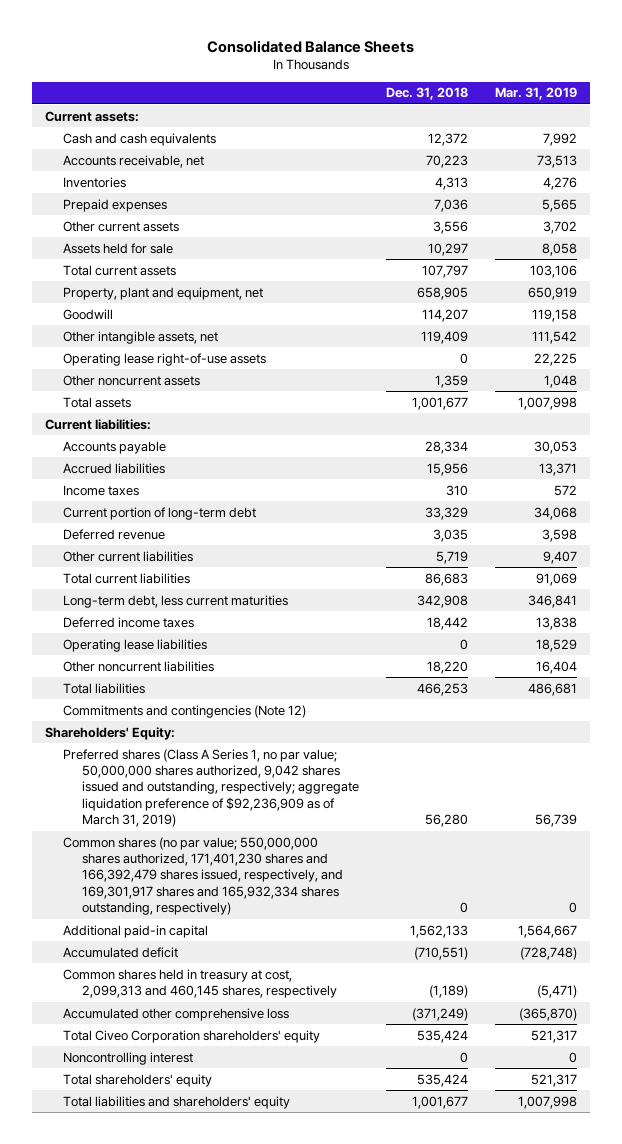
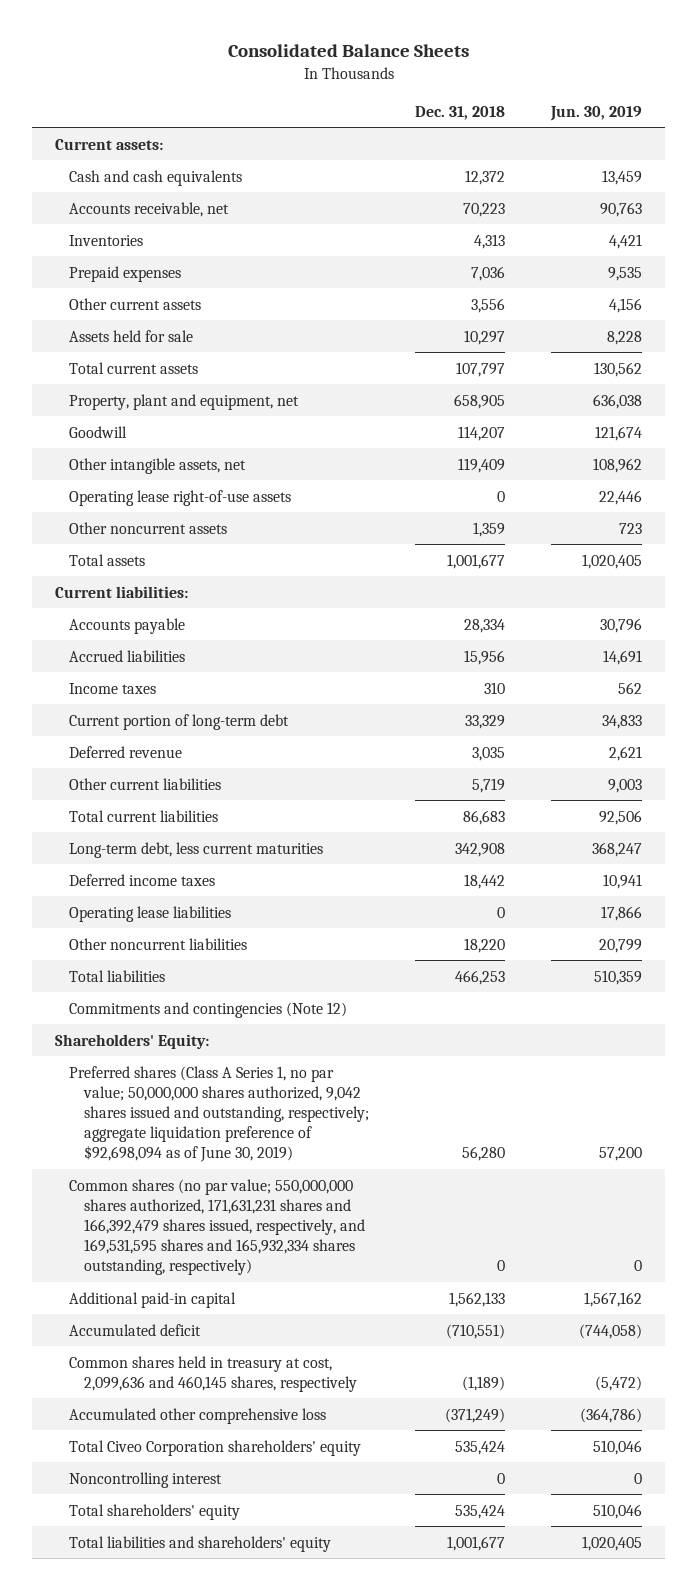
- | Dec. 31, 2018 | Mar. 31, 2019
+ | Dec. 31, 2018 | Jun. 30, 2019
- Preferred shares (Class A Series 1, no par value; 50,000,000 shares authorized, 9,042 shares issued and outstanding, respectively; aggregate liquidation preference of $92,236,909 as of March 31, 2019) | 56,280 | 56,739
- Common shares (no par value; 550,000,000 shares authorized, 171,401,230 shares and 166,392,479 shares issued, respectively, and 169,301,917 shares and 165,932,334 shares outstanding, respectively) | 0 | 0
+ Preferred shares (Class A Series 1, no par value; 50,000,000 shares authorized, 9,042 shares issued and outstanding, respectively; aggregate liquidation preference of $92,698,094 as of June 30, 2019) | 56,280 | 57,200
+ Common shares (no par value; 550,000,000 shares authorized, 171,631,231 shares and 166,392,479 shares issued, respectively, and 169,531,595 shares and 165,932,334 shares outstanding, respectively) | 0 | 0
- Common shares held in treasury at cost, 2,099,313 and 460,145 shares, respectively | (1,189) | (5,471)
+ Common shares held in treasury at cost, 2,099,636 and 460,145 shares, respectively | (1,189) | (5,472)

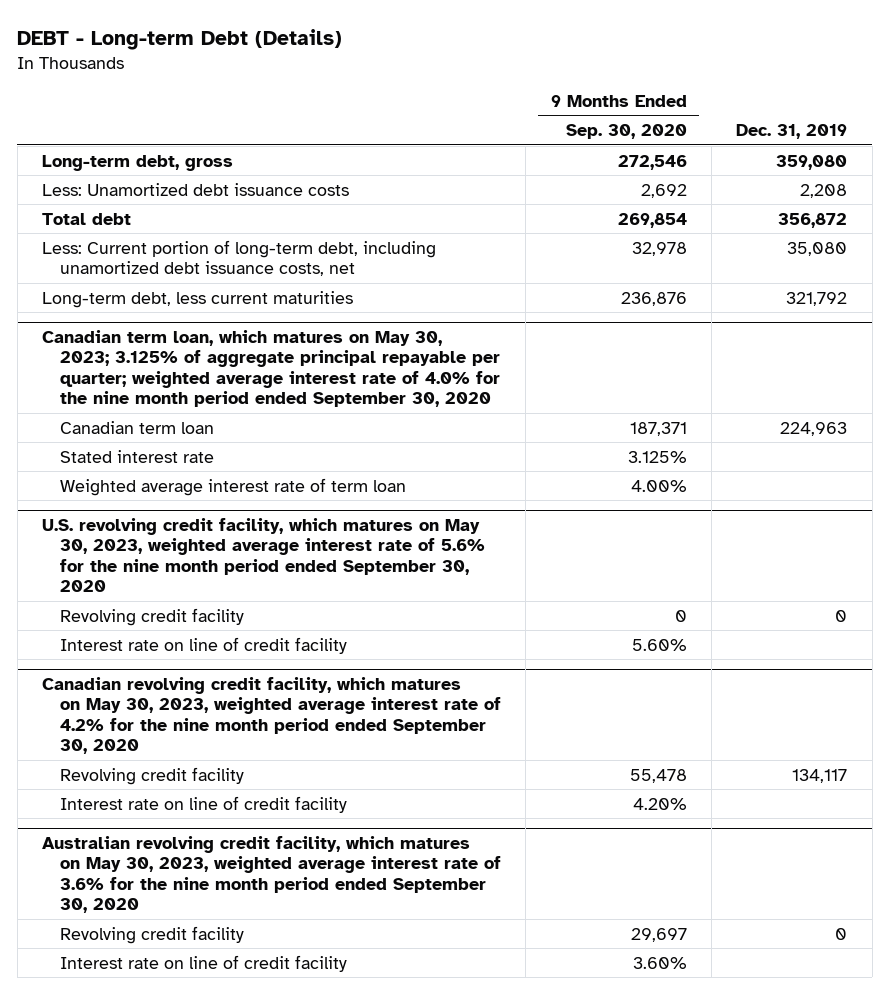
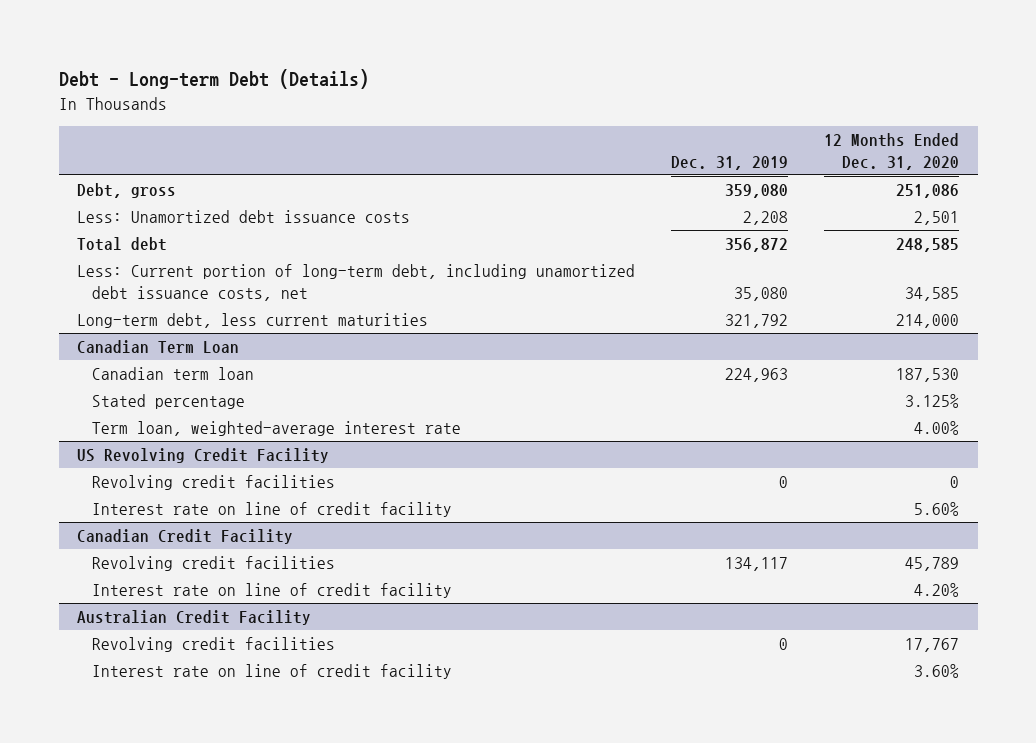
- DEBT - Long-term Debt (Details)
+ Debt - Long-term Debt (Details)
- | 9 Months Ended Sep. 30, 2020 | Dec. 31, 2019
+ | Dec. 31, 2019 | 12 Months Ended Dec. 31, 2020
- Long-term debt, gross | 272,546 | 359,080
+ Debt, gross | 359,080 | 251,086
- Canadian term loan, which matures on May 30, 2023; 3.125% of aggregate principal repayable per quarter; weighted average interest rate of 4.0% for the nine month period ended September 30, 2020
+ Canadian Term Loan
- Stated interest rate | 3.125% |
- Weighted average interest rate of term loan | 4.00% |
- U.S. revolving credit facility, which matures on May 30, 2023, weighted average interest rate of 5.6% for the nine month period ended September 30, 2020
- Revolving credit facility | 0 | 0
+ Stated percentage | | 3.125%
+ Term loan, weighted-average interest rate | | 4.00%
+ US Revolving Credit Facility
+ Revolving credit facilities | 0 | 0
- Canadian revolving credit facility, which matures on May 30, 2023, weighted average interest rate of 4.2% for the nine month period ended September 30, 2020
- Revolving credit facility | 55,478 | 134,117
+ Canadian Credit Facility
+ Revolving credit facilities | 134,117 | 45,789
- Australian revolving credit facility, which matures on May 30, 2023, weighted average interest rate of 3.6% for the nine month period ended September 30, 2020
- Revolving credit facility | 29,697 | 0
+ Australian Credit Facility
+ Revolving credit facilities | 0 | 17,767

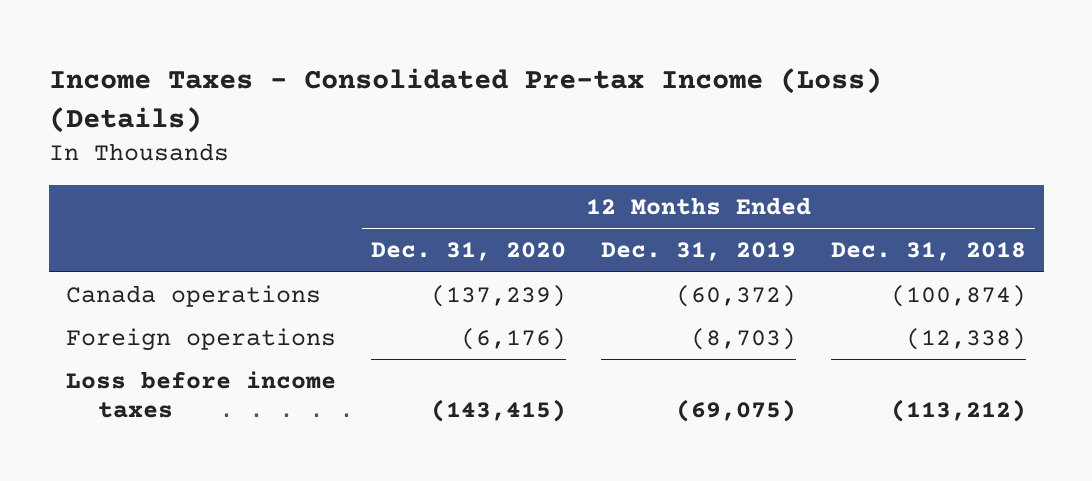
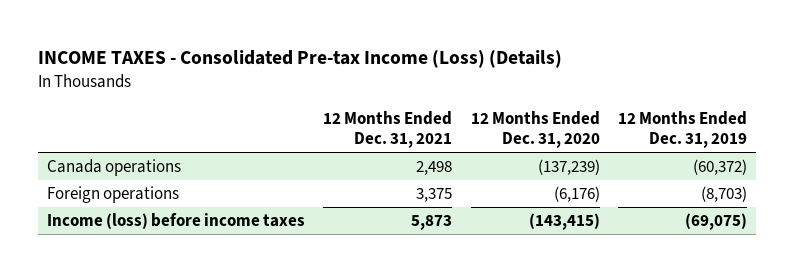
- Income Taxes - Consolidated Pre-tax Income (Loss) (Details)
+ INCOME TAXES - Consolidated Pre-tax Income (Loss) (Details)
- | 12 Months Ended Dec. 31, 2020 | 12 Months Ended Dec. 31, 2019 | 12 Months Ended Dec. 31, 2018
+ | 12 Months Ended Dec. 31, 2021 | 12 Months Ended Dec. 31, 2020 | 12 Months Ended Dec. 31, 2019
- Loss before income taxes | (143,415) | (69,075) | (113,212)
+ Income (loss) before income taxes | 5,873 | (143,415) | (69,075)

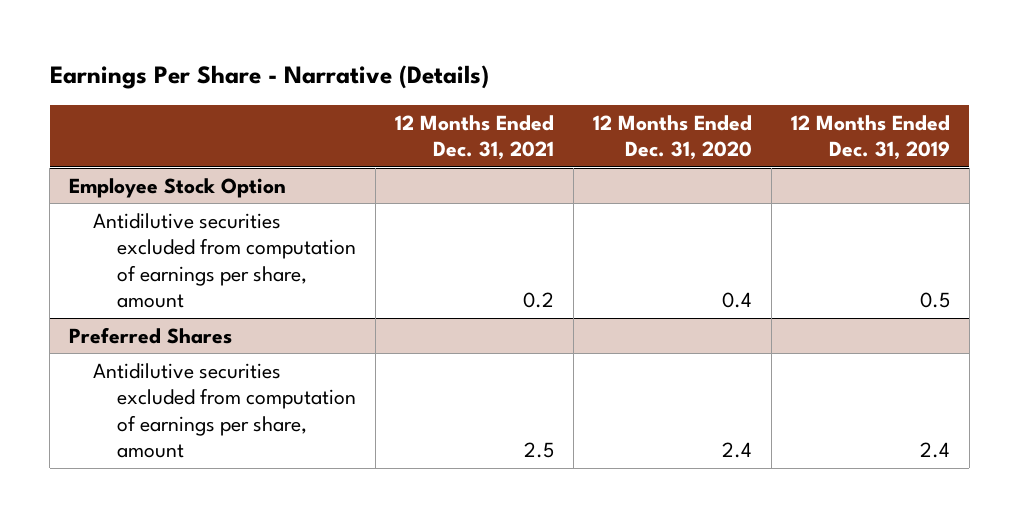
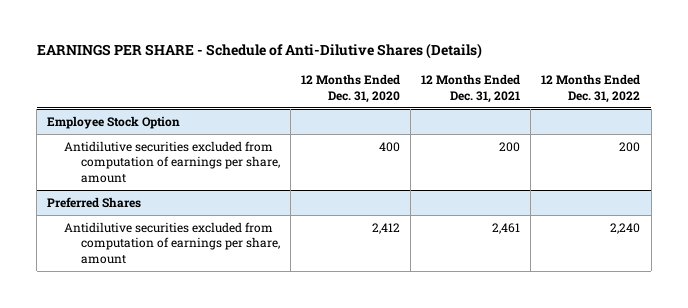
- Earnings Per Share - Narrative (Details)
+ EARNINGS PER SHARE - Schedule of Anti-Dilutive Shares (Details)
- | 12 Months Ended Dec. 31, 2021 | 12 Months Ended Dec. 31, 2020 | 12 Months Ended Dec. 31, 2019
+ | 12 Months Ended Dec. 31, 2020 | 12 Months Ended Dec. 31, 2021 | 12 Months Ended Dec. 31, 2022
@ Employee Stock Option
- Antidilutive securities excluded from computation of earnings per share, amount | 0.2 | 0.4 | 0.5
+ Antidilutive securities excluded from computation of earnings per share, amount | 400 | 200 | 200
@ Preferred Shares
- Antidilutive securities excluded from computation of earnings per share, amount | 2.5 | 2.4 | 2.4
+ Antidilutive securities excluded from computation of earnings per share, amount | 2,412 | 2,461 | 2,240

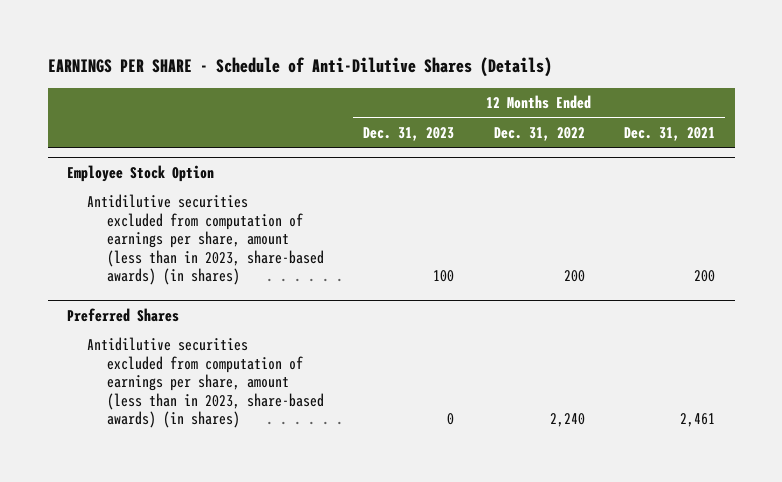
- | 12 Months Ended Dec. 31, 2020 | 12 Months Ended Dec. 31, 2021 | 12 Months Ended Dec. 31, 2022
+ | 12 Months Ended Dec. 31, 2023 | 12 Months Ended Dec. 31, 2022 | 12 Months Ended Dec. 31, 2021
@ Employee Stock Option
- Antidilutive securities excluded from computation of earnings per share, amount | 400 | 200 | 200
+ Antidilutive securities excluded from computation of earnings per share, amount (less than in 2023, share-based awards) (in shares) | 100 | 200 | 200
@ Preferred Shares
- Antidilutive securities excluded from computation of earnings per share, amount | 2,412 | 2,461 | 2,240
+ Antidilutive securities excluded from computation of earnings per share, amount (less than in 2023, share-based awards) (in shares) | 0 | 2,240 | 2,461

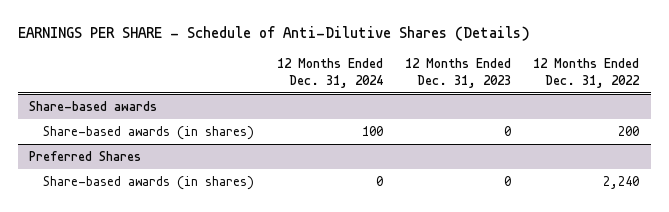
- | 12 Months Ended Dec. 31, 2023 | 12 Months Ended Dec. 31, 2022 | 12 Months Ended Dec. 31, 2021
+ | 12 Months Ended Dec. 31, 2024 | 12 Months Ended Dec. 31, 2023 | 12 Months Ended Dec. 31, 2022
- Employee Stock Option
- Antidilutive securities excluded from computation of earnings per share, amount (less than in 2023, share-based awards) (in shares) | 100 | 200 | 200
+ Share-based awards
+ Share-based awards (in shares) | 100 | 0 | 200
@ Preferred Shares
- Antidilutive securities excluded from computation of earnings per share, amount (less than in 2023, share-based awards) (in shares) | 0 | 2,240 | 2,461
+ Share-based awards (in shares) | 0 | 0 | 2,240

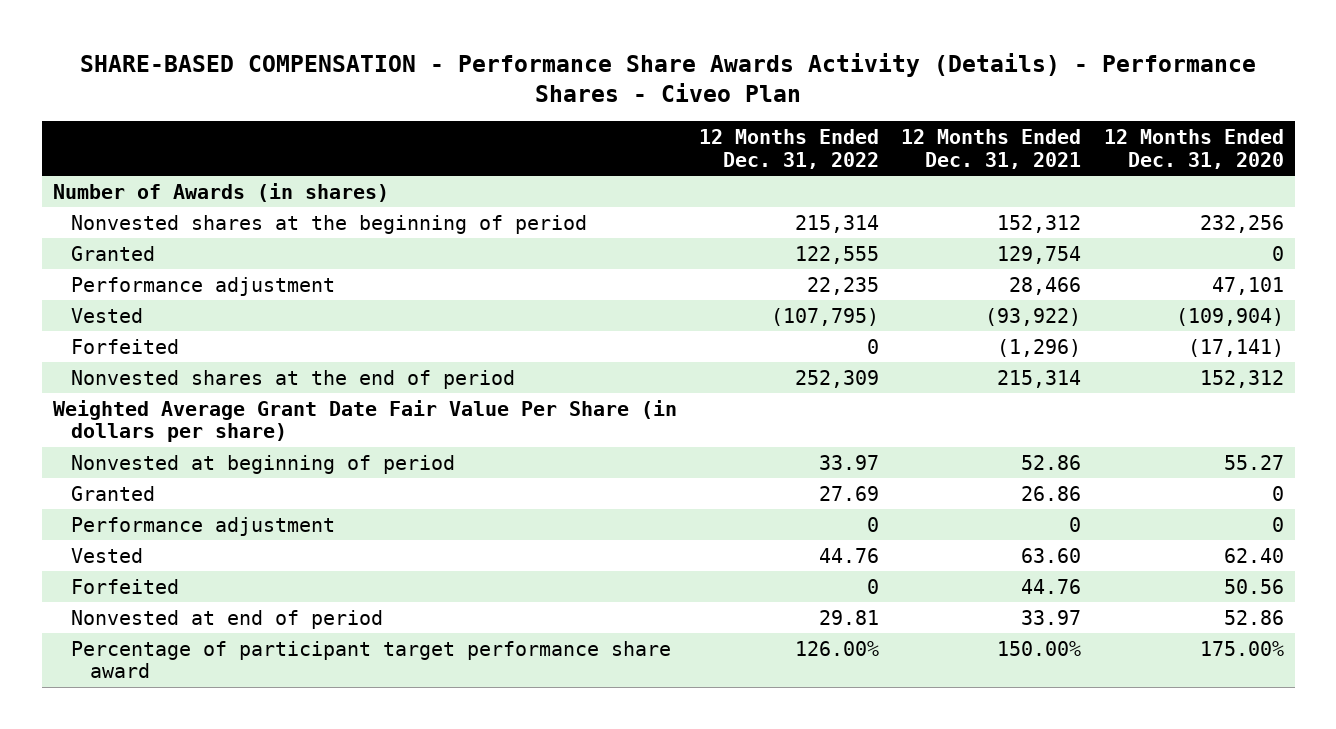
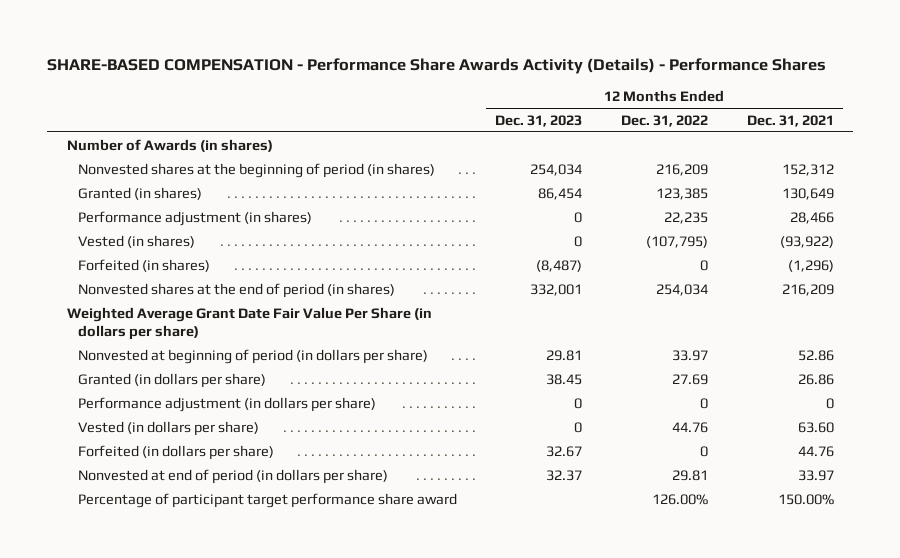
- SHARE-BASED COMPENSATION - Performance Share Awards Activity (Details) - Performance Shares - Civeo Plan
+ SHARE-BASED COMPENSATION - Performance Share Awards Activity (Details) - Performance Shares
- | 12 Months Ended Dec. 31, 2022 | 12 Months Ended Dec. 31, 2021 | 12 Months Ended Dec. 31, 2020
+ | 12 Months Ended Dec. 31, 2023 | 12 Months Ended Dec. 31, 2022 | 12 Months Ended Dec. 31, 2021
- Nonvested shares at the beginning of period | 215,314 | 152,312 | 232,256
- Granted | 122,555 | 129,754 | 0
- Performance adjustment | 22,235 | 28,466 | 47,101
- Vested | (107,795) | (93,922) | (109,904)
- Forfeited | 0 | (1,296) | (17,141)
- Nonvested shares at the end of period | 252,309 | 215,314 | 152,312
+ Nonvested shares at the beginning of period (in shares) | 254,034 | 216,209 | 152,312
+ Granted (in shares) | 86,454 | 123,385 | 130,649
+ Performance adjustment (in shares) | 0 | 22,235 | 28,466
+ Vested (in shares) | 0 | (107,795) | (93,922)
+ Forfeited (in shares) | (8,487) | 0 | (1,296)
+ Nonvested shares at the end of period (in shares) | 332,001 | 254,034 | 216,209
- Nonvested at beginning of period | 33.97 | 52.86 | 55.27
- Granted | 27.69 | 26.86 | 0
- Performance adjustment | 0 | 0 | 0
- Vested | 44.76 | 63.60 | 62.40
- Forfeited | 0 | 44.76 | 50.56
- Nonvested at end of period | 29.81 | 33.97 | 52.86
+ Nonvested at beginning of period (in dollars per share) | 29.81 | 33.97 | 52.86
+ Granted (in dollars per share) | 38.45 | 27.69 | 26.86
+ Performance adjustment (in dollars per share) | 0 | 0 | 0
+ Vested (in dollars per share) | 0 | 44.76 | 63.60
+ Forfeited (in dollars per share) | 32.67 | 0 | 44.76
+ Nonvested at end of period (in dollars per share) | 32.37 | 29.81 | 33.97

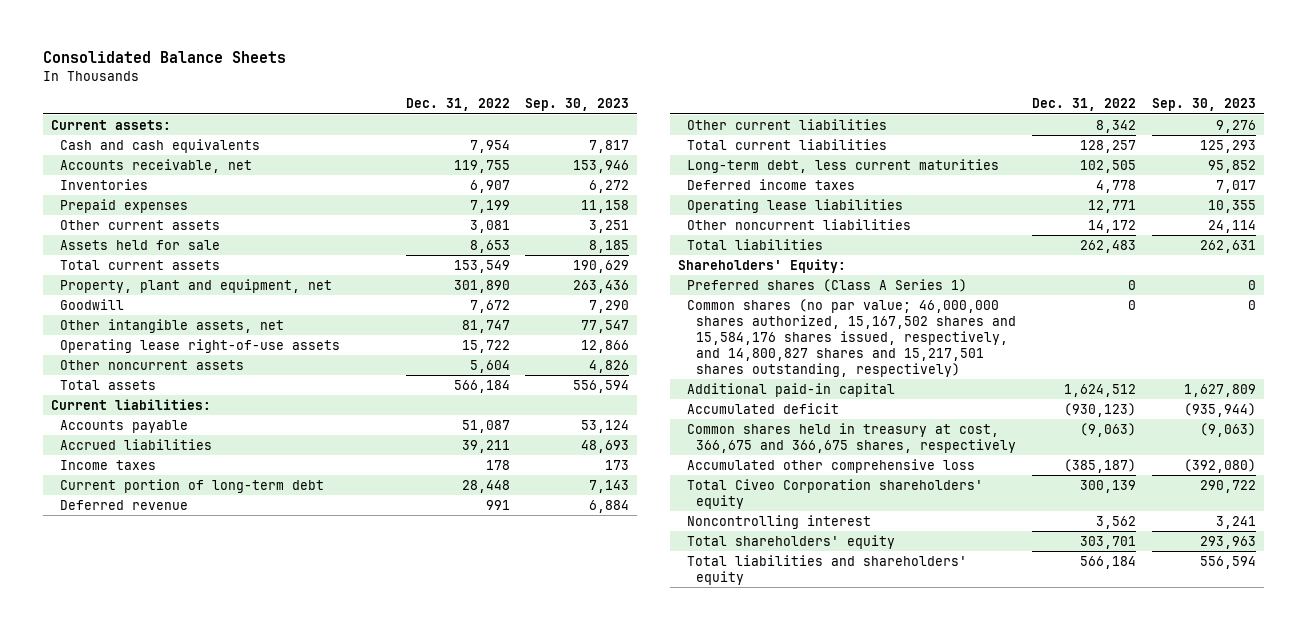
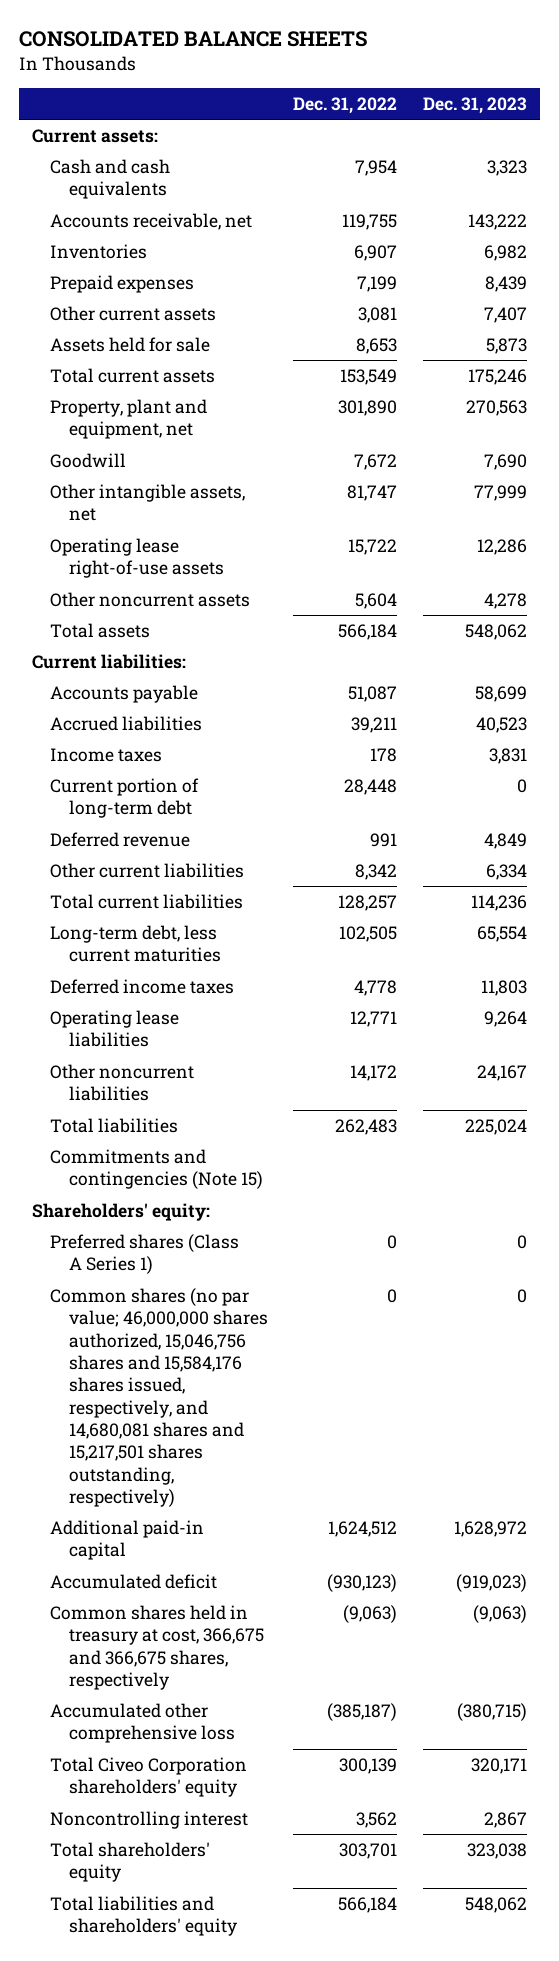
- Consolidated Balance Sheets
+ CONSOLIDATED BALANCE SHEETS
- | Dec. 31, 2022 | Sep. 30, 2023
+ | Dec. 31, 2022 | Dec. 31, 2023
- Shareholders' Equity:
+ Commitments and contingencies (Note 15)
+ Shareholders' equity:
- Common shares (no par value; 46,000,000 shares authorized, 15,167,502 shares and 15,584,176 shares issued, respectively, and 14,800,827 shares and 15,217,501 shares outstanding, respectively) | 0 | 0
+ Common shares (no par value; 46,000,000 shares authorized, 15,046,756 shares and 15,584,176 shares issued, respectively, and 14,680,081 shares and 15,217,501 shares outstanding, respectively) | 0 | 0

